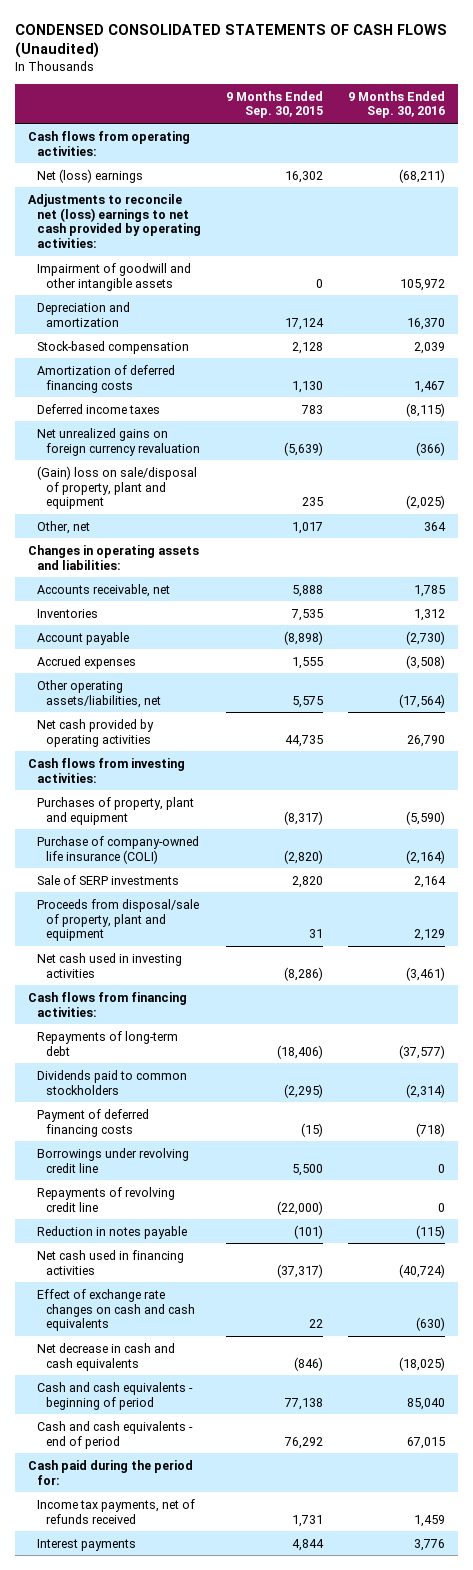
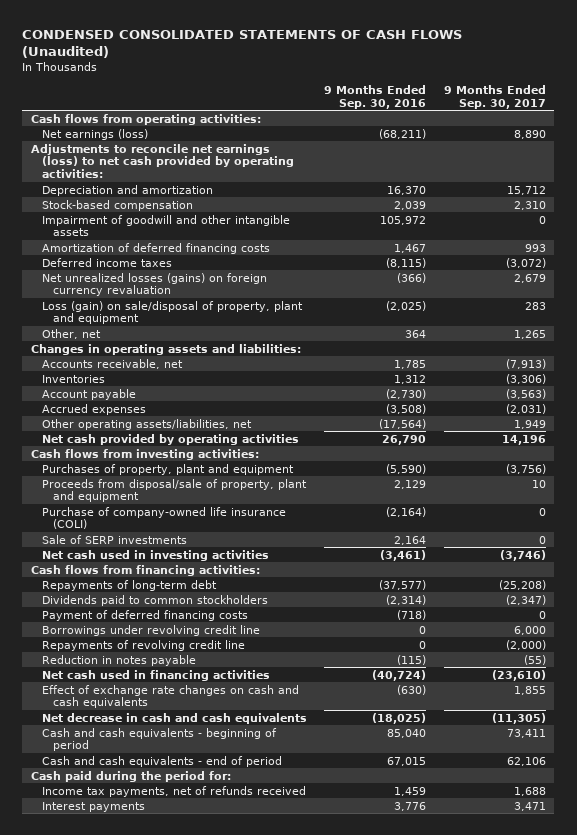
- | 9 Months Ended Sep. 30, 2015 | 9 Months Ended Sep. 30, 2016
+ | 9 Months Ended Sep. 30, 2016 | 9 Months Ended Sep. 30, 2017
- Net (loss) earnings | 16,302 | (68,211)
- Adjustments to reconcile net (loss) earnings to net cash provided by operating activities:
+ Net earnings (loss) | (68,211) | 8,890
+ Adjustments to reconcile net earnings (loss) to net cash provided by operating activities:
moved down: Impairment of goodwill and other intangible assets | 105,972 | 0
- Net unrealized gains on foreign currency revaluation | (5,639) | (366)
- (Gain) loss on sale/disposal of property, plant and equipment | 235 | (2,025)
+ Net unrealized losses (gains) on foreign currency revaluation | (366) | 2,679
+ Loss (gain) on sale/disposal of property, plant and equipment | (2,025) | 283
moved up: Proceeds from disposal/sale of property, plant and equipment | 2,129 | 10

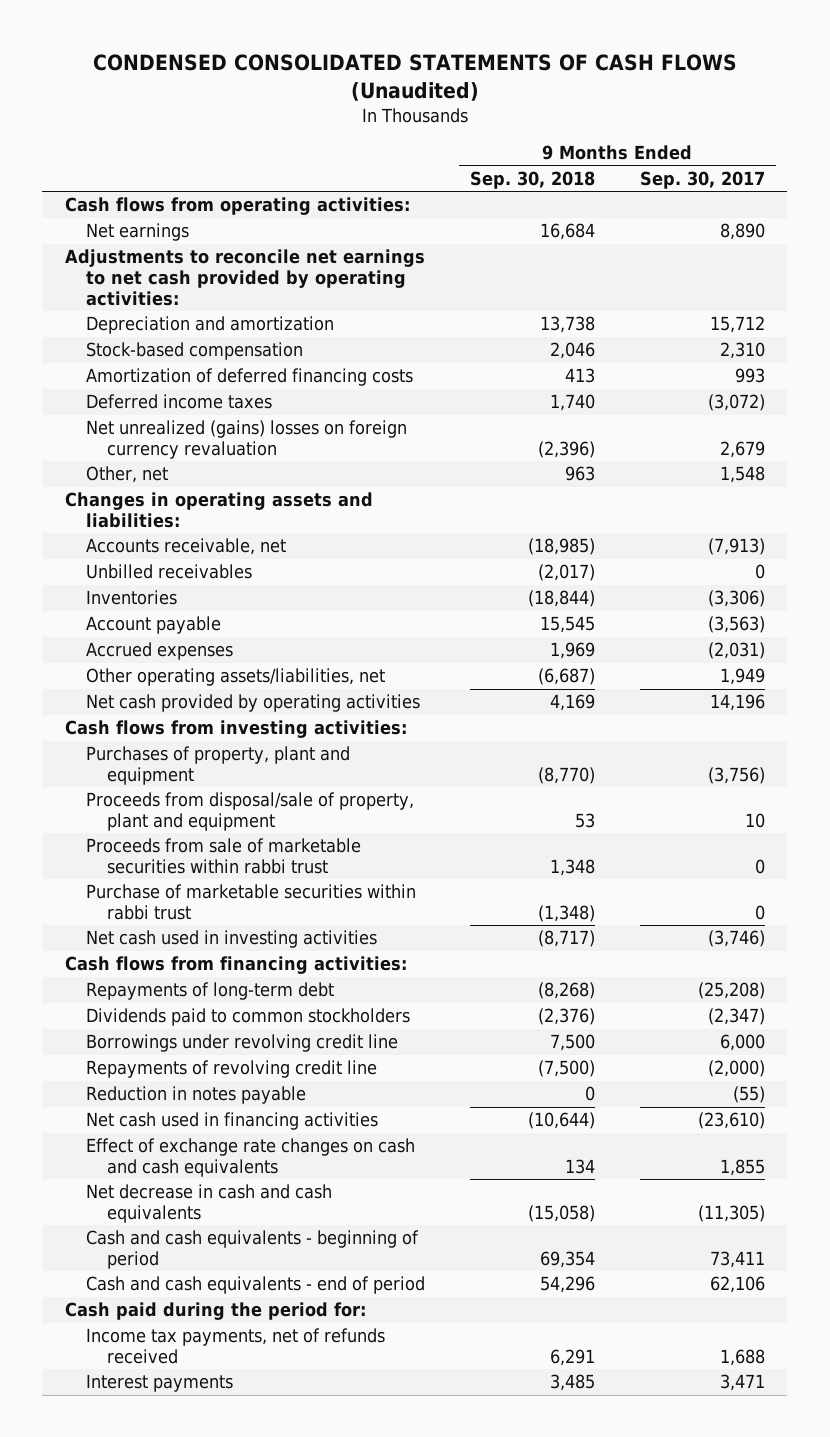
- | 9 Months Ended Sep. 30, 2016 | 9 Months Ended Sep. 30, 2017
+ | 9 Months Ended Sep. 30, 2018 | 9 Months Ended Sep. 30, 2017
- Net earnings (loss) | (68,211) | 8,890
- Adjustments to reconcile net earnings (loss) to net cash provided by operating activities:
+ Net earnings | 16,684 | 8,890
+ Adjustments to reconcile net earnings to net cash provided by operating activities:
- Impairment of goodwill and other intangible assets | 105,972 | 0
- Net unrealized losses (gains) on foreign currency revaluation | (366) | 2,679
- Loss (gain) on sale/disposal of property, plant and equipment | (2,025) | 283
- Other, net | 364 | 1,265
+ Net unrealized (gains) losses on foreign currency revaluation | (2,396) | 2,679
+ Other, net | 963 | 1,548
+ Unbilled receivables | (2,017) | 0
- Purchase of company-owned life insurance (COLI) | (2,164) | 0
- Sale of SERP investments | 2,164 | 0
+ Proceeds from sale of marketable securities within rabbi trust | 1,348 | 0
+ Purchase of marketable securities within rabbi trust | (1,348) | 0
- Payment of deferred financing costs | (718) | 0

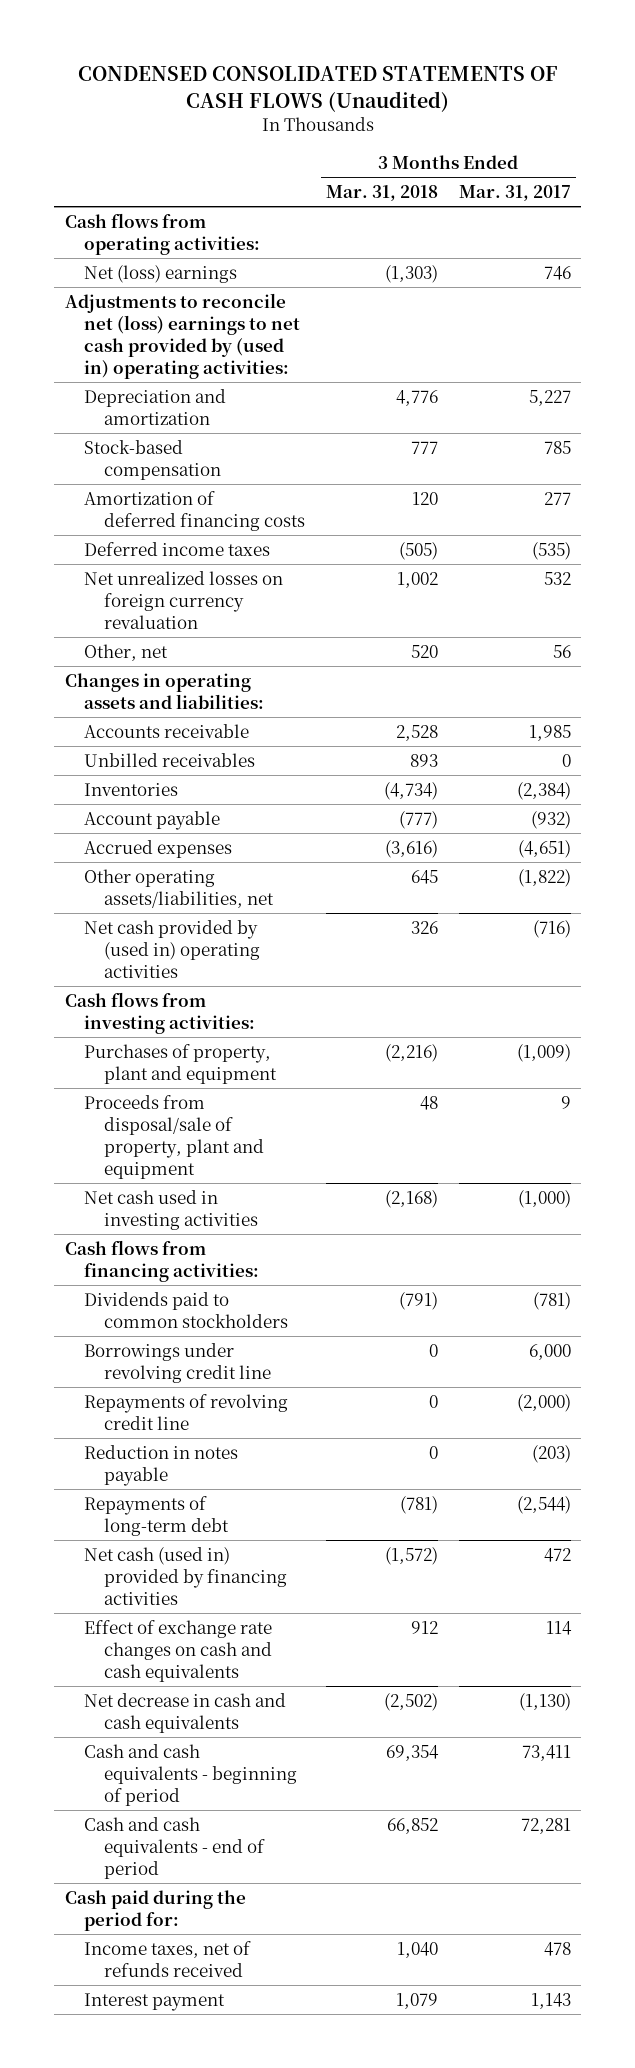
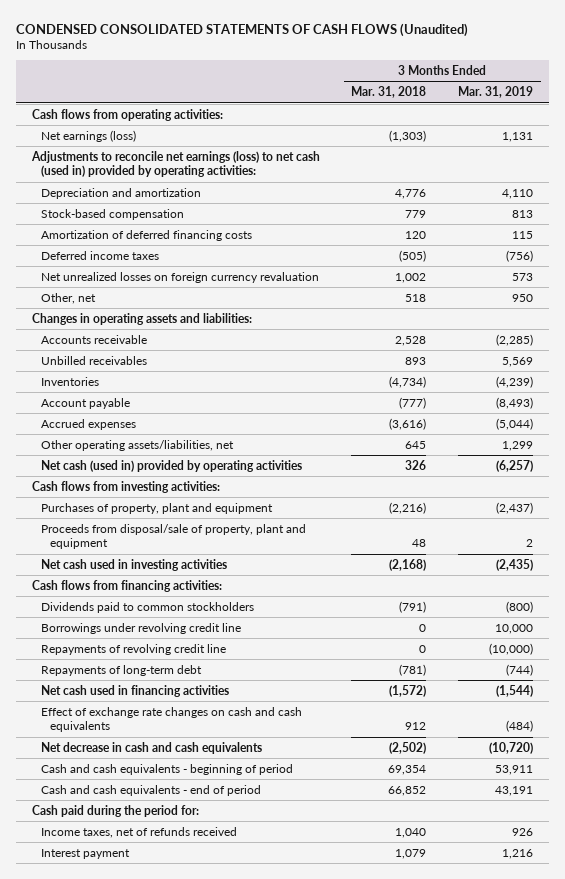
- | 3 Months Ended Mar. 31, 2018 | 3 Months Ended Mar. 31, 2017
+ | 3 Months Ended Mar. 31, 2018 | 3 Months Ended Mar. 31, 2019
- Net (loss) earnings | (1,303) | 746
- Adjustments to reconcile net (loss) earnings to net cash provided by (used in) operating activities:
+ Net earnings (loss) | (1,303) | 1,131
+ Adjustments to reconcile net earnings (loss) to net cash (used in) provided by operating activities:
- Stock-based compensation | 777 | 785
+ Stock-based compensation | 779 | 813
- Other, net | 520 | 56
+ Other, net | 518 | 950
- Net cash provided by (used in) operating activities | 326 | (716)
+ Net cash (used in) provided by operating activities | 326 | (6,257)
- Reduction in notes payable | 0 | (203)
- Net cash (used in) provided by financing activities | (1,572) | 472
+ Net cash used in financing activities | (1,572) | (1,544)

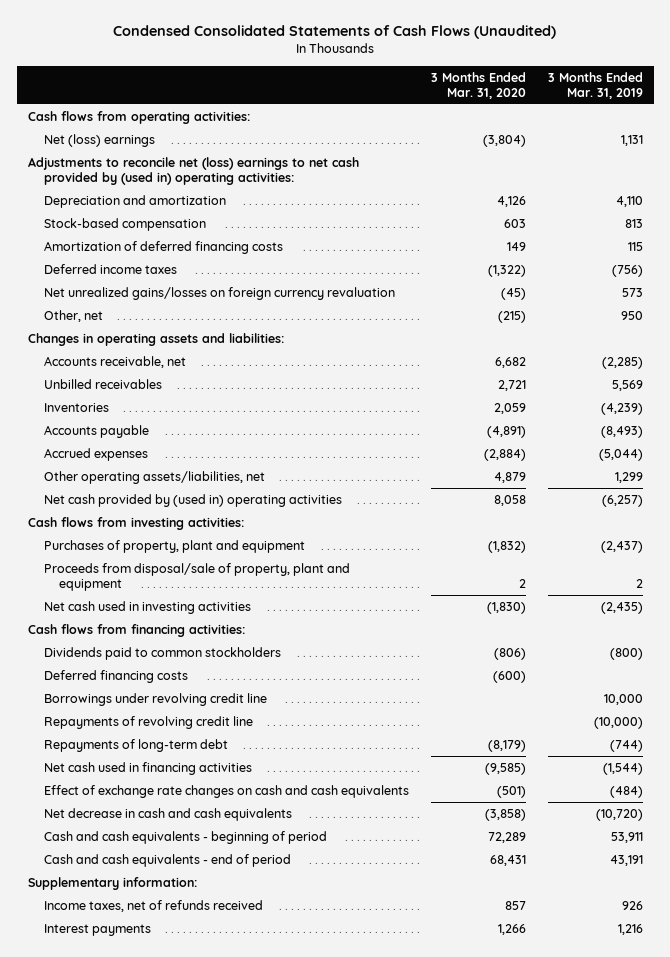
- CONDENSED CONSOLIDATED STATEMENTS OF CASH FLOWS (Unaudited)
+ Condensed Consolidated Statements of Cash Flows (Unaudited)
- | 3 Months Ended Mar. 31, 2018 | 3 Months Ended Mar. 31, 2019
+ | 3 Months Ended Mar. 31, 2020 | 3 Months Ended Mar. 31, 2019
- Net earnings (loss) | (1,303) | 1,131
- Adjustments to reconcile net earnings (loss) to net cash (used in) provided by operating activities:
+ Net (loss) earnings | (3,804) | 1,131
+ Adjustments to reconcile net (loss) earnings to net cash provided by (used in) operating activities:
- Net unrealized losses on foreign currency revaluation | 1,002 | 573
+ Net unrealized gains/losses on foreign currency revaluation | (45) | 573
- Accounts receivable | 2,528 | (2,285)
+ Accounts receivable, net | 6,682 | (2,285)
- Account payable | (777) | (8,493)
+ Accounts payable | (4,891) | (8,493)
- Net cash (used in) provided by operating activities | 326 | (6,257)
+ Net cash provided by (used in) operating activities | 8,058 | (6,257)
+ Deferred financing costs | (600) |
- Cash paid during the period for:
+ Supplementary information:
- Interest payment | 1,079 | 1,216
+ Interest payments | 1,266 | 1,216

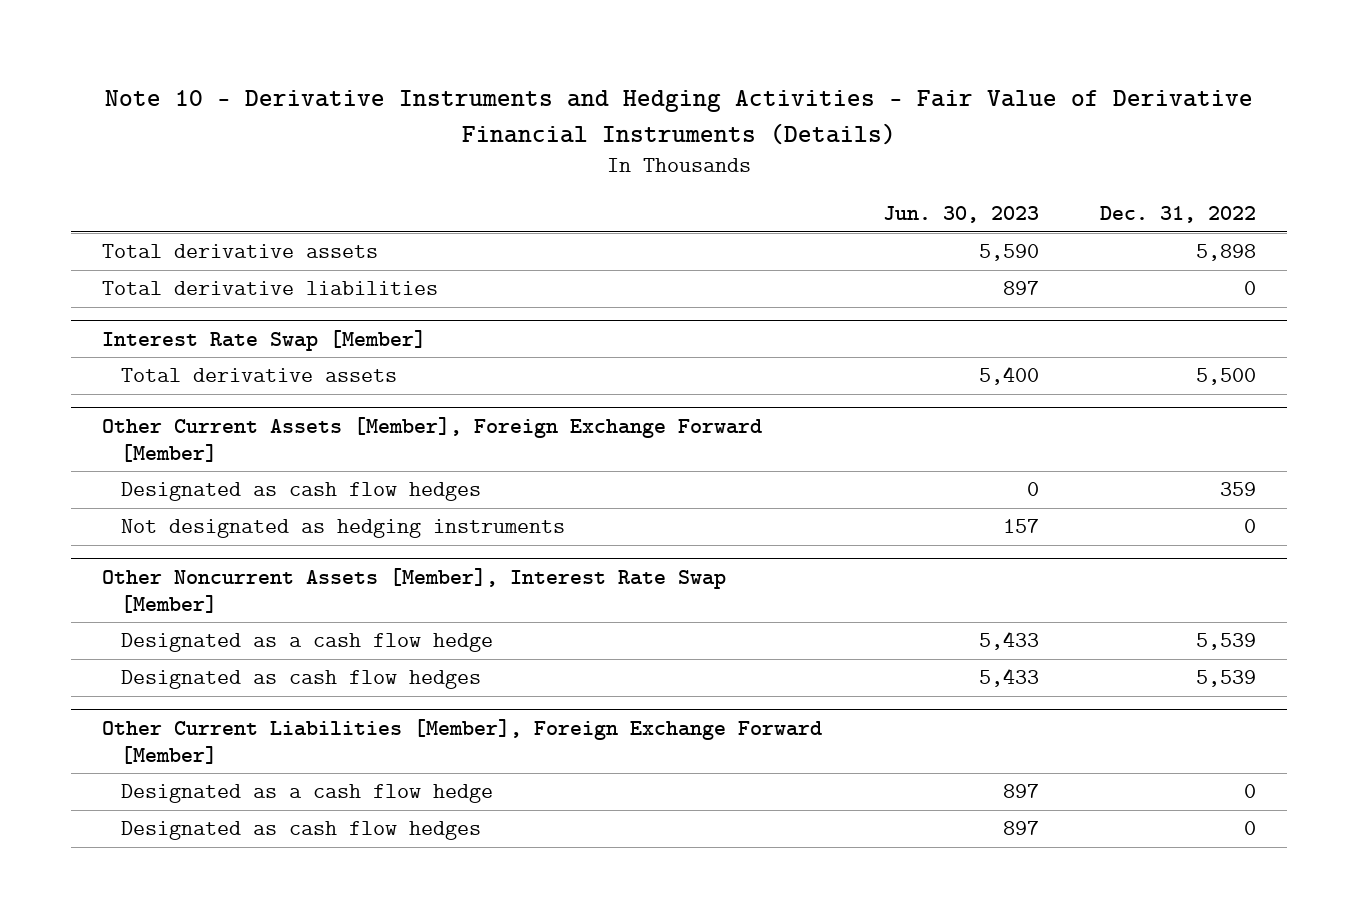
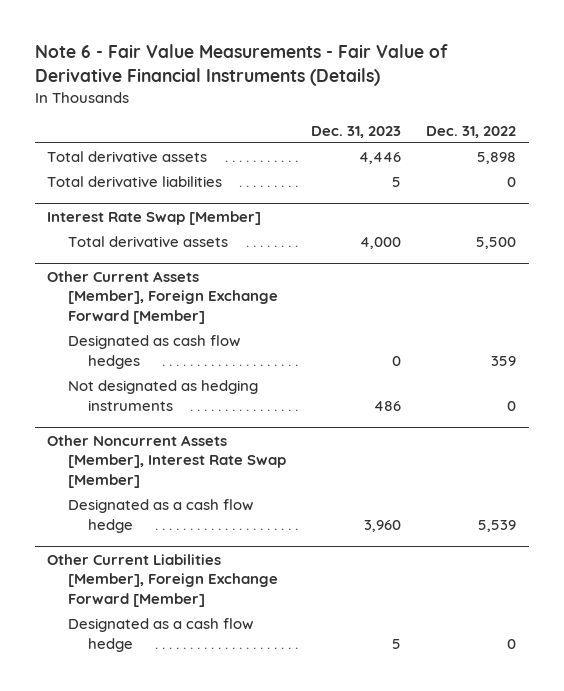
- Note 10 - Derivative Instruments and Hedging Activities - Fair Value of Derivative Financial Instruments (Details)
+ Note 6 - Fair Value Measurements - Fair Value of Derivative Financial Instruments (Details)
- | Jun. 30, 2023 | Dec. 31, 2022
+ | Dec. 31, 2023 | Dec. 31, 2022
@ Other Noncurrent Assets [Member], Interest Rate Swap [Member]
- Designated as cash flow hedges | 5,433 | 5,539
@ Other Current Liabilities [Member], Foreign Exchange Forward [Member]
- Designated as cash flow hedges | 897 | 0

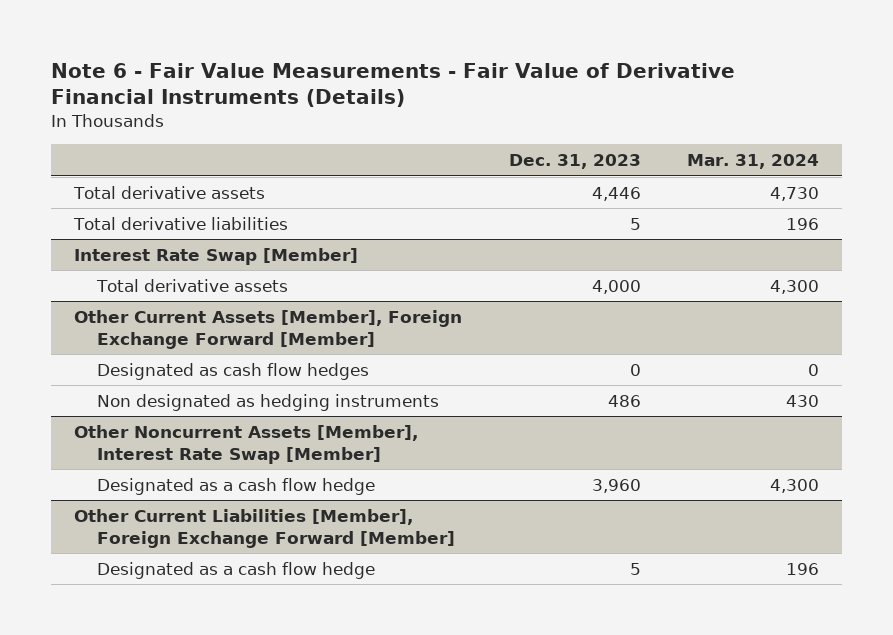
- | Dec. 31, 2023 | Dec. 31, 2022
+ | Dec. 31, 2023 | Mar. 31, 2024
@ Other Current Assets [Member], Foreign Exchange Forward [Member]
- Not designated as hedging instruments | 486 | 0
+ Non designated as hedging instruments | 486 | 430

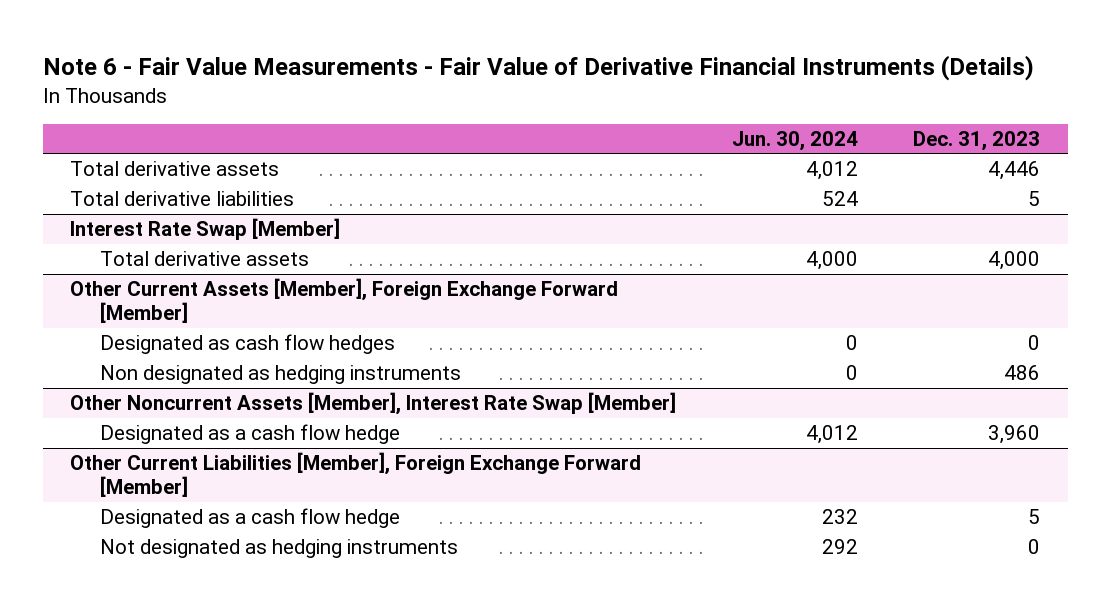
- | Dec. 31, 2023 | Mar. 31, 2024
+ | Jun. 30, 2024 | Dec. 31, 2023
@ Other Current Liabilities [Member], Foreign Exchange Forward [Member]
+ Not designated as hedging instruments | 292 | 0

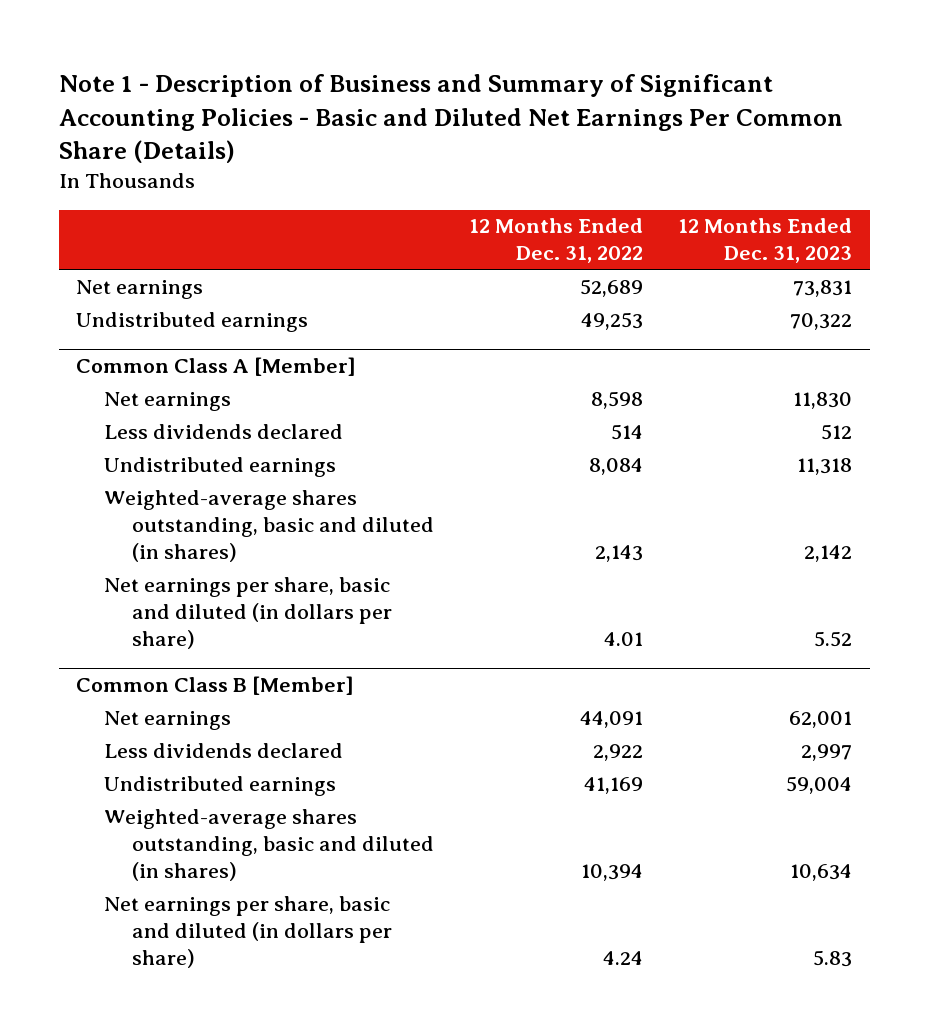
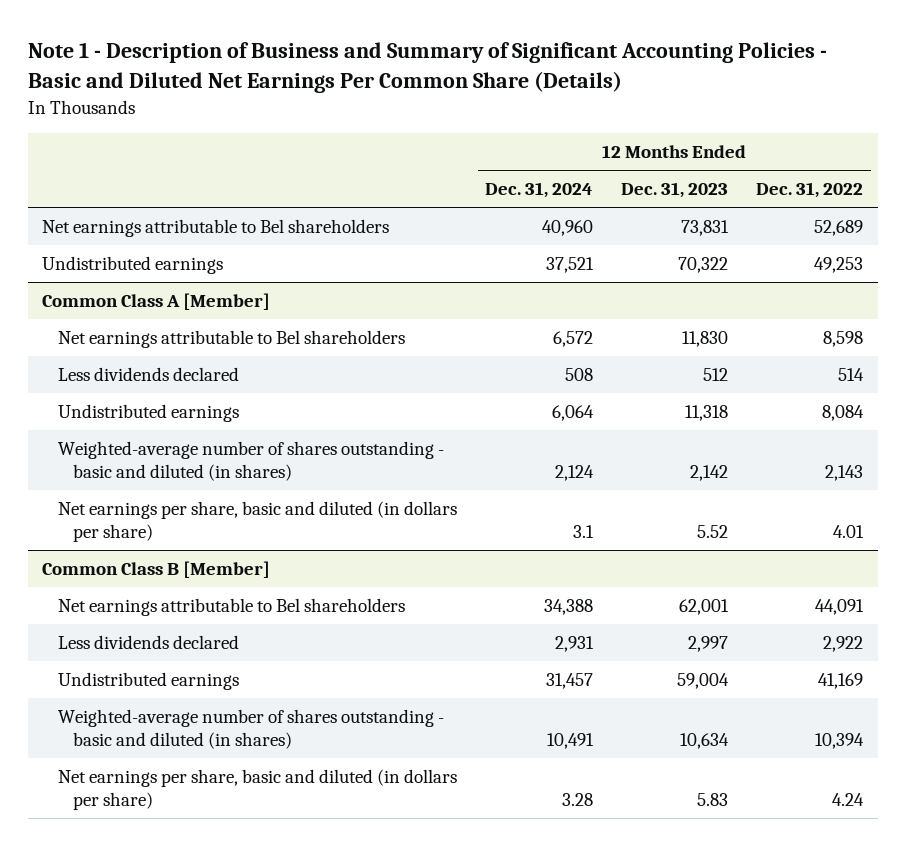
- | 12 Months Ended Dec. 31, 2022 | 12 Months Ended Dec. 31, 2023
+ | 12 Months Ended Dec. 31, 2024 | 12 Months Ended Dec. 31, 2023 | 12 Months Ended Dec. 31, 2022
- Net earnings | 52,689 | 73,831
+ Net earnings attributable to Bel shareholders | 40,960 | 73,831 | 52,689
@ Common Class A [Member]
- Net earnings | 8,598 | 11,830
+ Net earnings attributable to Bel shareholders | 6,572 | 11,830 | 8,598
- Weighted-average shares outstanding, basic and diluted (in shares) | 2,143 | 2,142
+ Weighted-average number of shares outstanding - basic and diluted (in shares) | 2,124 | 2,142 | 2,143
@ Common Class B [Member]
- Net earnings | 44,091 | 62,001
+ Net earnings attributable to Bel shareholders | 34,388 | 62,001 | 44,091
- Weighted-average shares outstanding, basic and diluted (in shares) | 10,394 | 10,634
+ Weighted-average number of shares outstanding - basic and diluted (in shares) | 10,491 | 10,634 | 10,394

